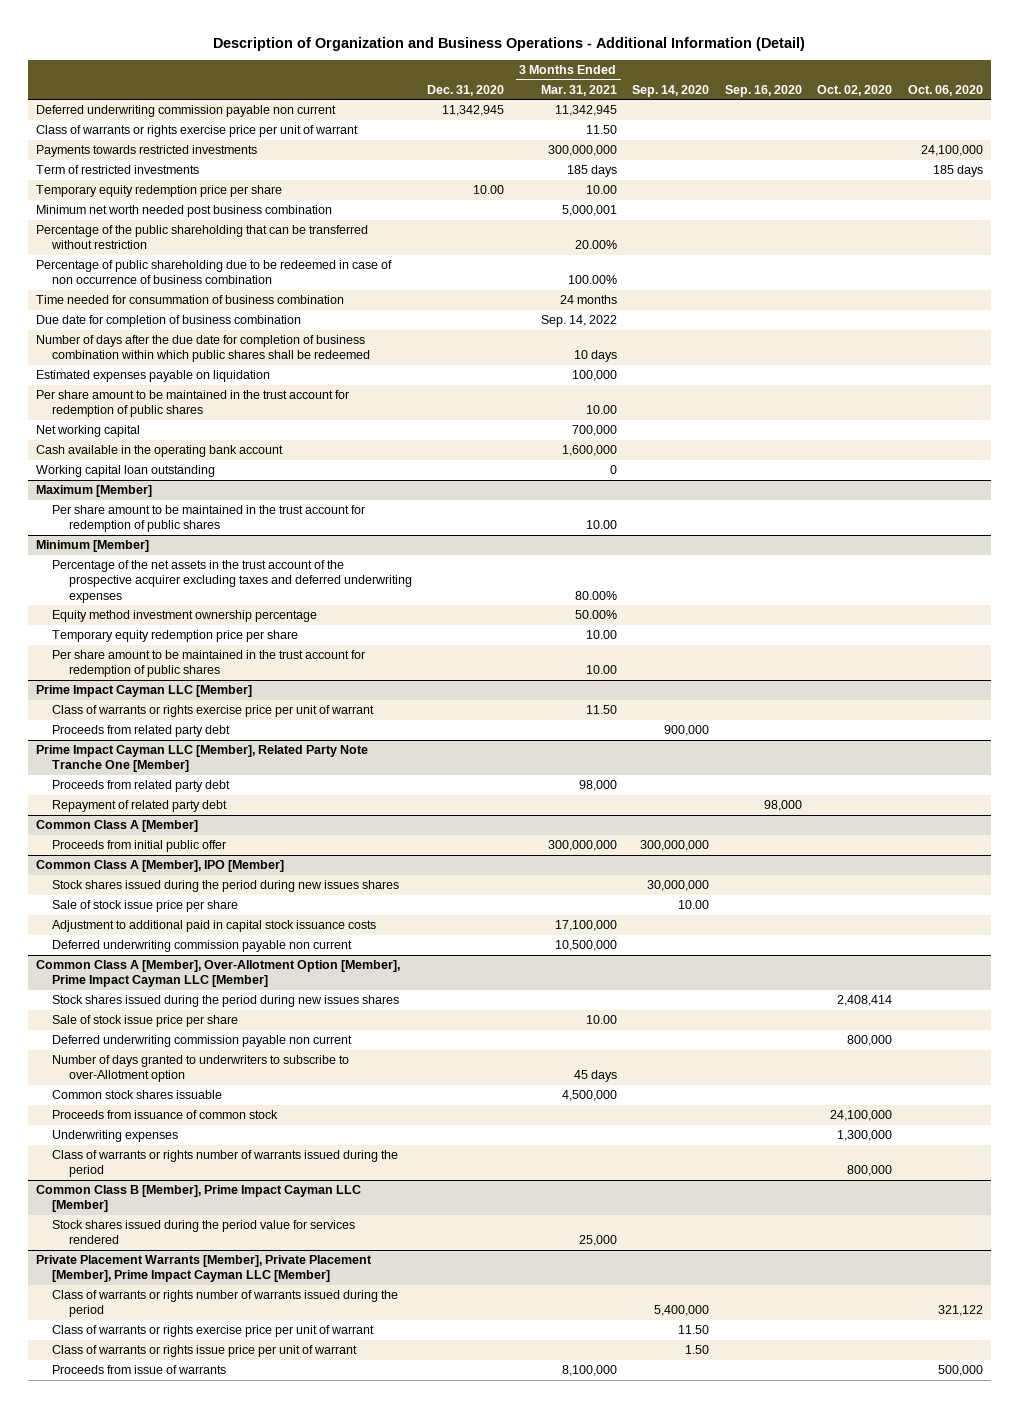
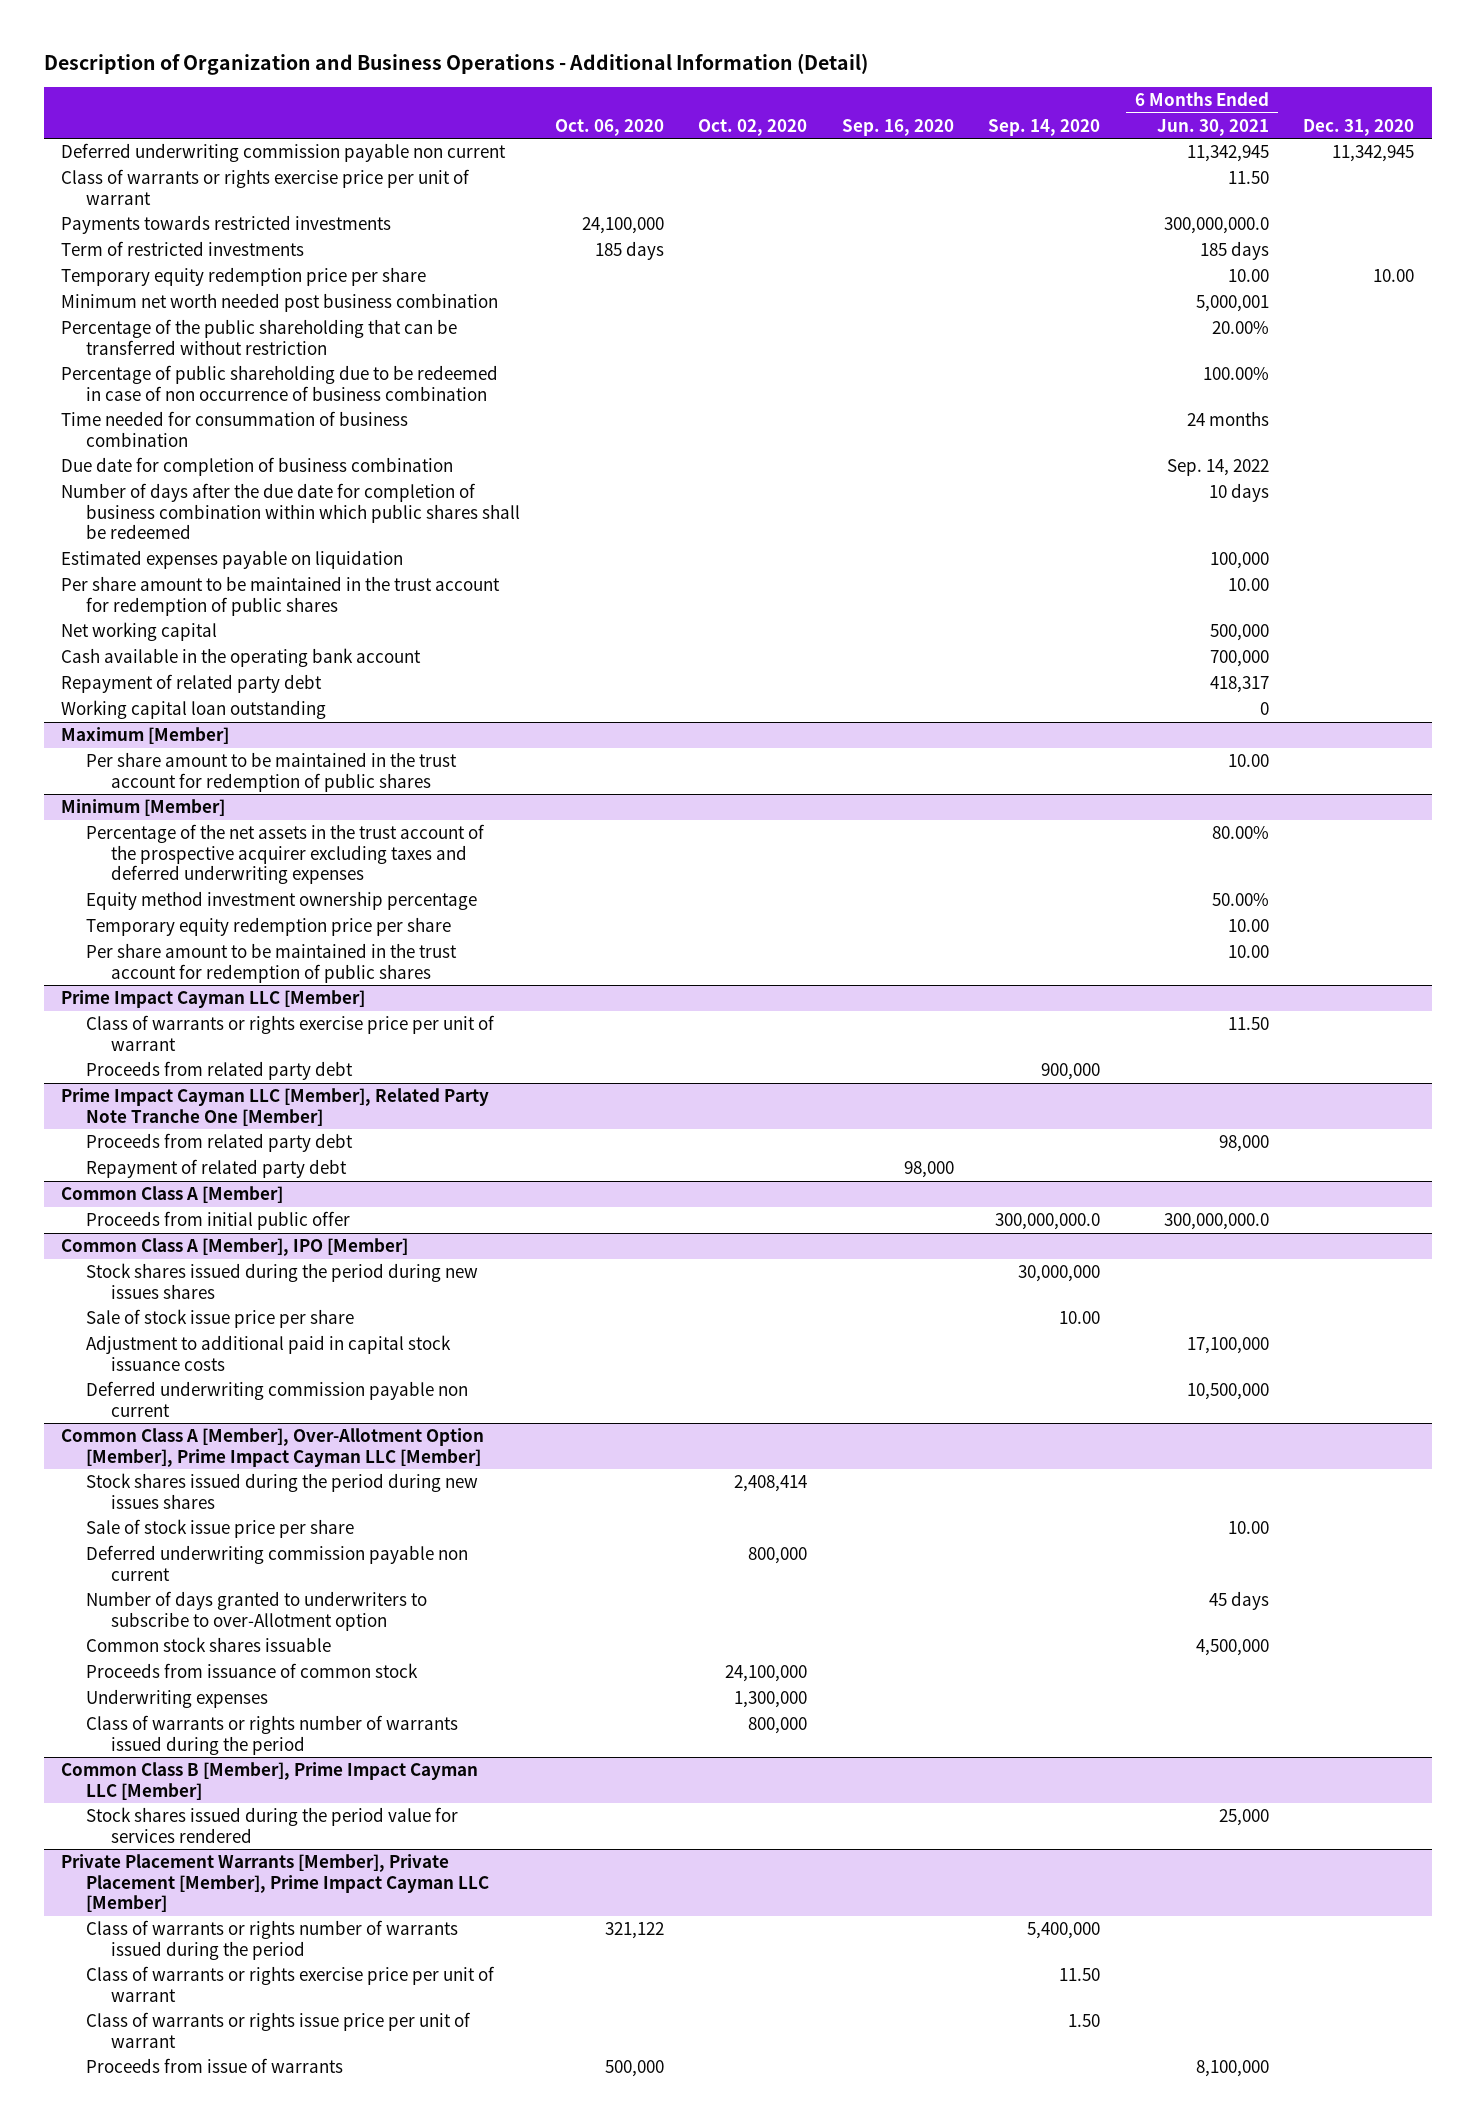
- | Dec. 31, 2020 | 3 Months Ended Mar. 31, 2021 | Sep. 14, 2020 | Sep. 16, 2020 | Oct. 02, 2020 | Oct. 06, 2020
+ | Oct. 06, 2020 | Oct. 02, 2020 | Sep. 16, 2020 | Sep. 14, 2020 | 6 Months Ended Jun. 30, 2021 | Dec. 31, 2020
+ Repayment of related party debt | | | | | 418,317 |
@ Common Class A [Member]
- Proceeds from initial public offer | | 300,000,000 | 300,000,000 | | |
+ Proceeds from initial public offer | | | | 300,000,000.0 | 300,000,000.0 |

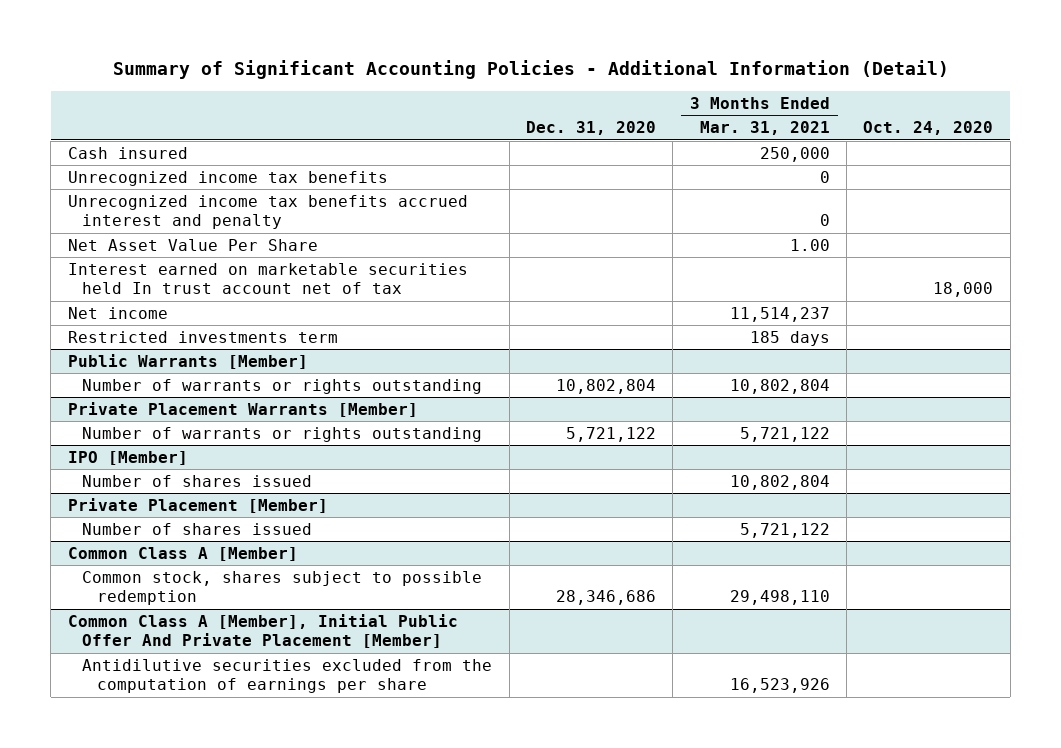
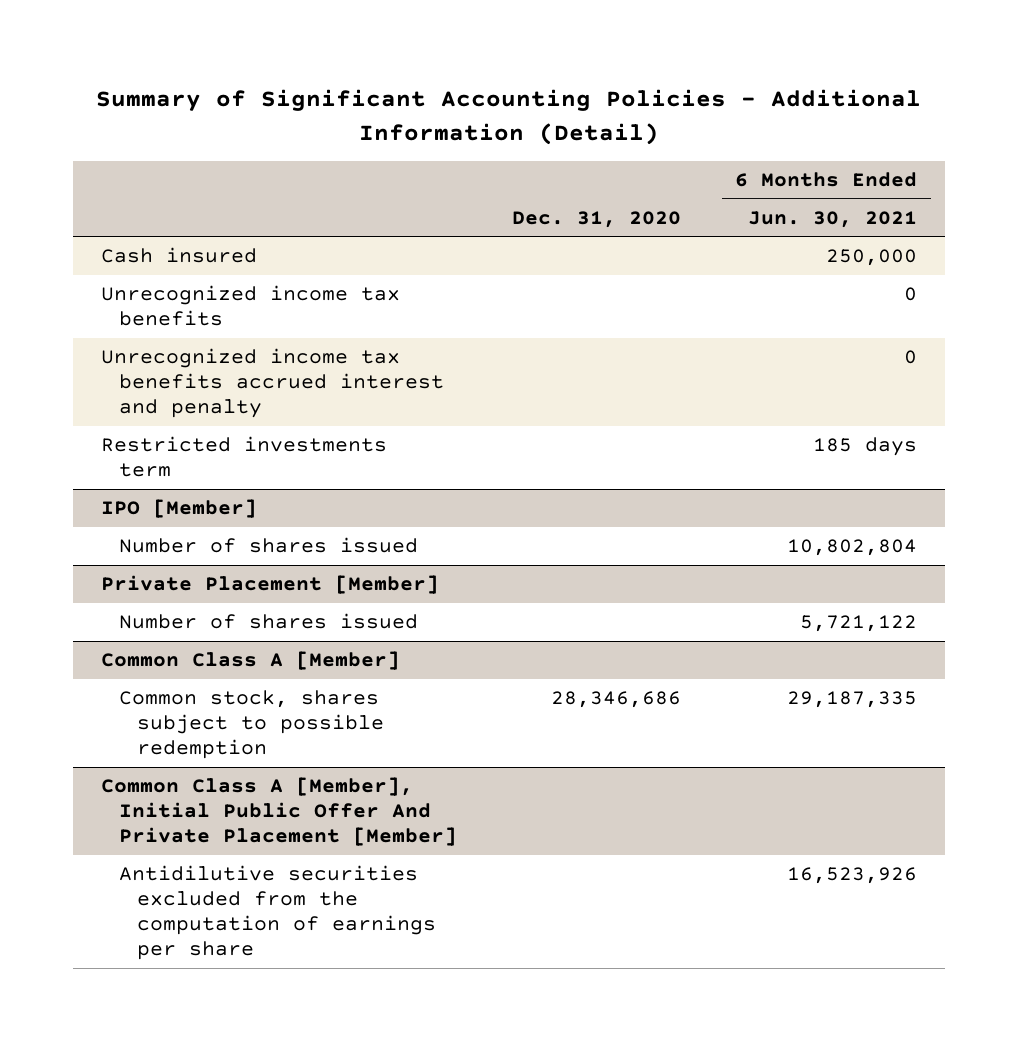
- | Dec. 31, 2020 | 3 Months Ended Mar. 31, 2021 | Oct. 24, 2020
+ | Dec. 31, 2020 | 6 Months Ended Jun. 30, 2021
- Net Asset Value Per Share | | 1.00 |
- Interest earned on marketable securities held In trust account net of tax | | | 18,000
- Net income | | 11,514,237 |
- Public Warrants [Member]
- Number of warrants or rights outstanding | 10,802,804 | 10,802,804 |
- Private Placement Warrants [Member]
- Number of warrants or rights outstanding | 5,721,122 | 5,721,122 |

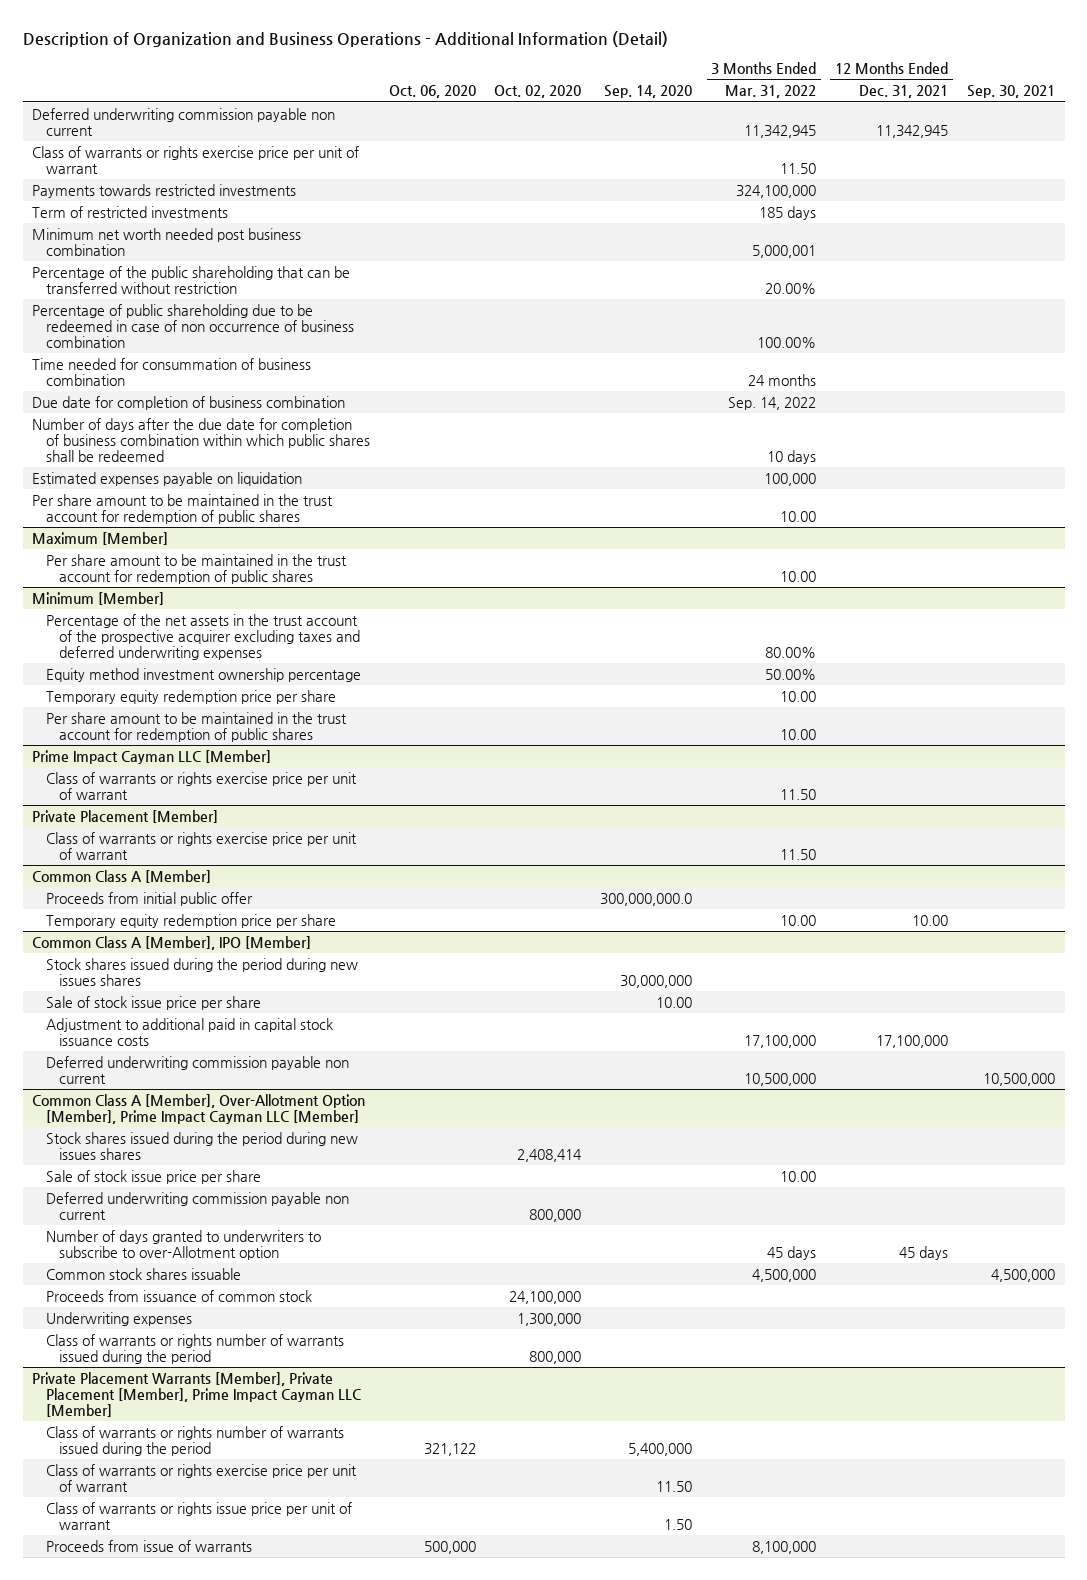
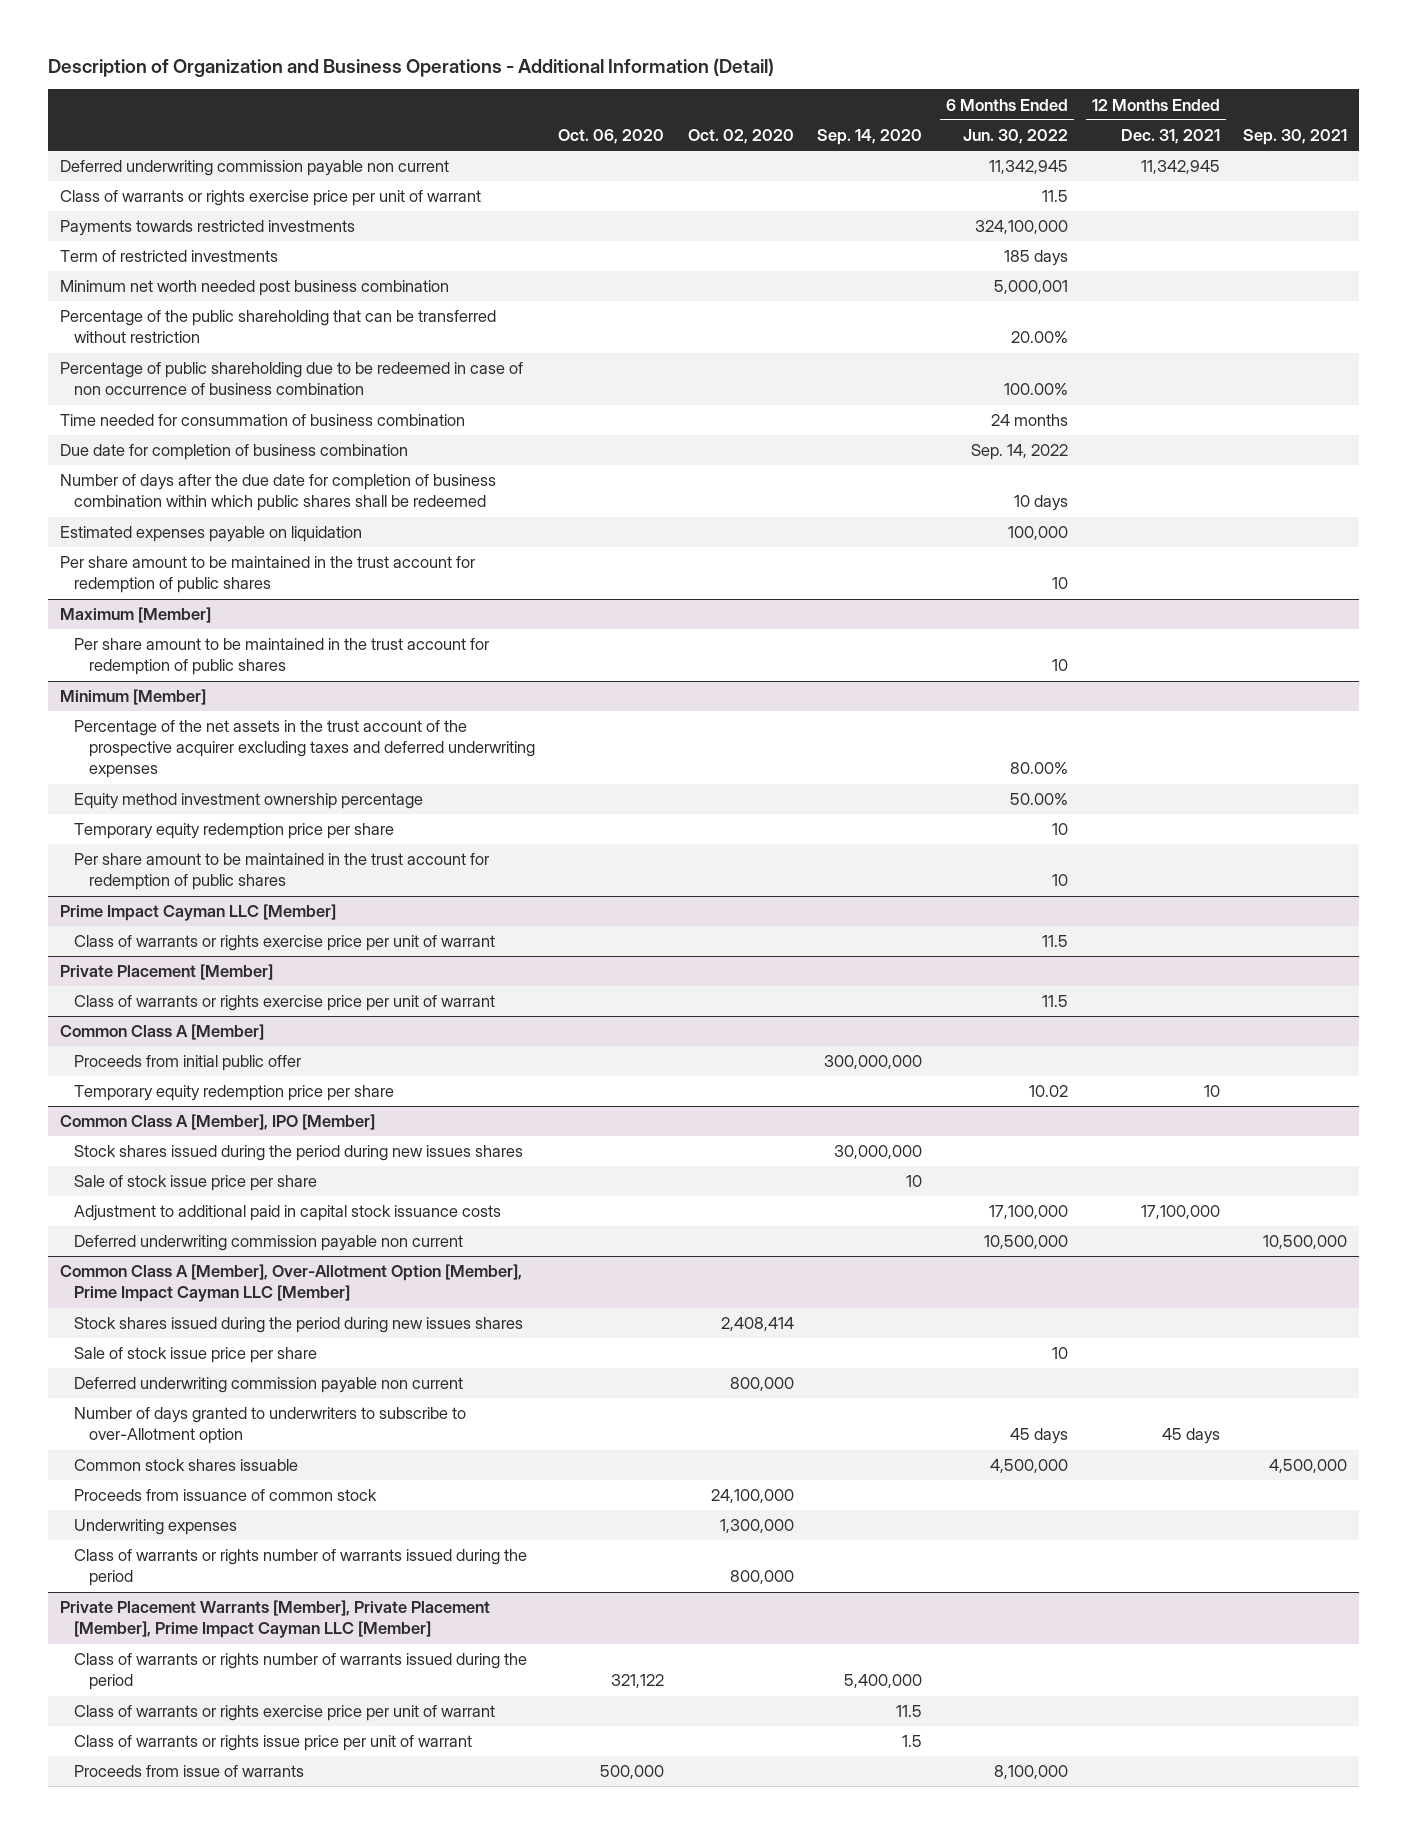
- | Oct. 06, 2020 | Oct. 02, 2020 | Sep. 14, 2020 | 3 Months Ended Mar. 31, 2022 | 12 Months Ended Dec. 31, 2021 | Sep. 30, 2021
+ | Oct. 06, 2020 | Oct. 02, 2020 | Sep. 14, 2020 | 6 Months Ended Jun. 30, 2022 | 12 Months Ended Dec. 31, 2021 | Sep. 30, 2021
@ Common Class A [Member]
- Proceeds from initial public offer | | | 300,000,000.0 | | |
- Temporary equity redemption price per share | | | | 10.00 | 10.00 |
+ Proceeds from initial public offer | | | 300,000,000 | | |
+ Temporary equity redemption price per share | | | | 10.02 | 10 |
@ Common Class A [Member], IPO [Member]
- Sale of stock issue price per share | | | 10.00 | | |
+ Sale of stock issue price per share | | | 10 | | |
@ Private Placement Warrants [Member], Private Placement [Member], Prime Impact Cayman LLC [Member]
- Class of warrants or rights exercise price per unit of warrant | | | 11.50 | | |
- Class of warrants or rights issue price per unit of warrant | | | 1.50 | | |
+ Class of warrants or rights exercise price per unit of warrant | | | 11.5 | | |
+ Class of warrants or rights issue price per unit of warrant | | | 1.5 | | |

